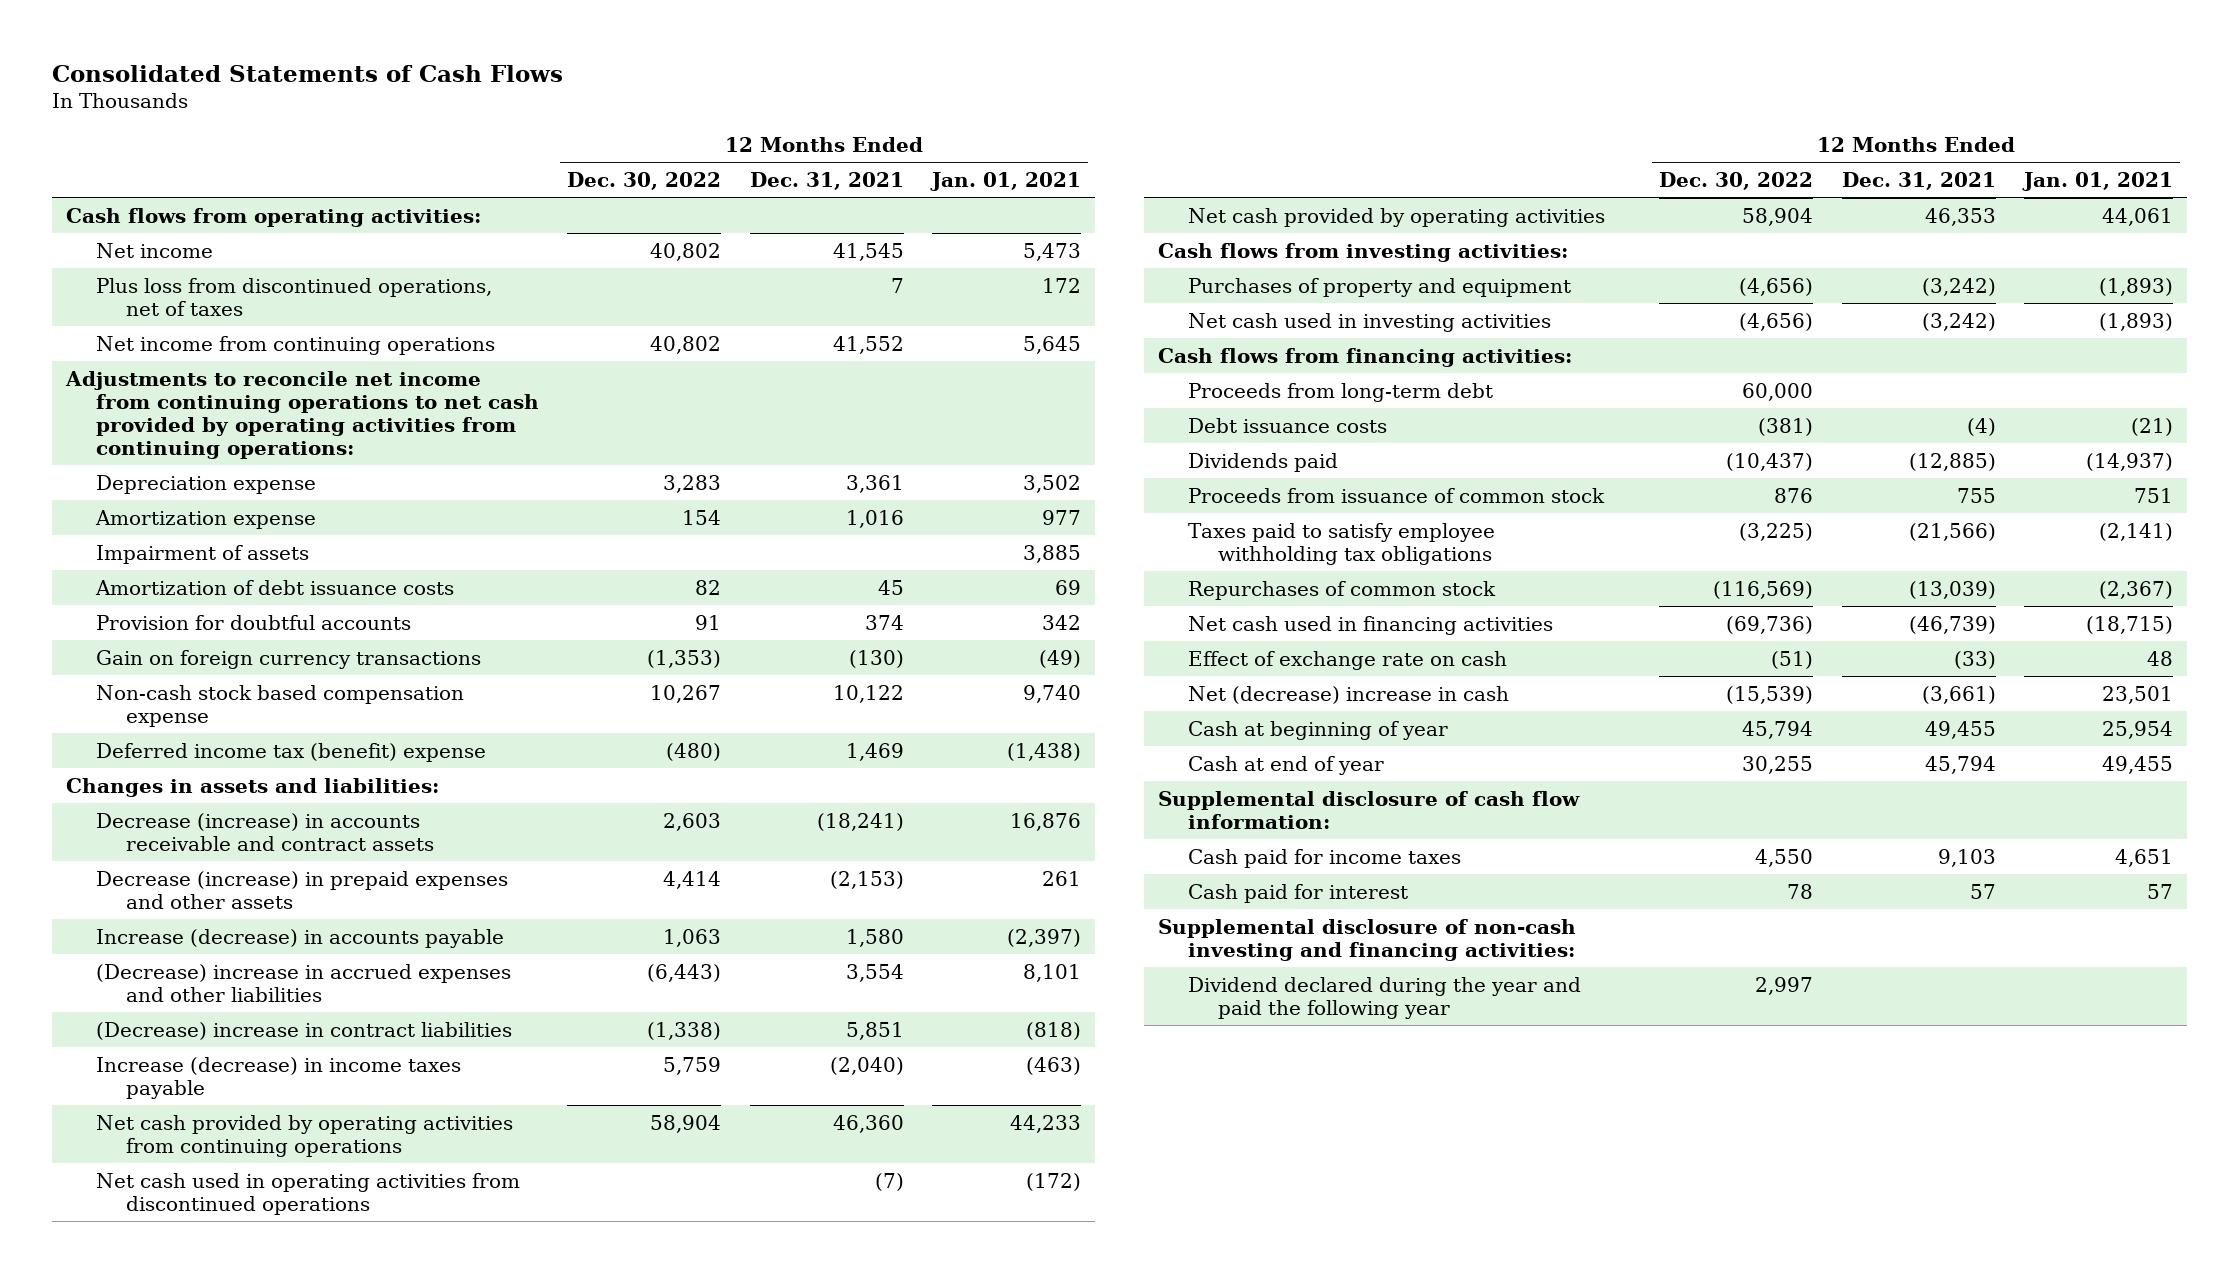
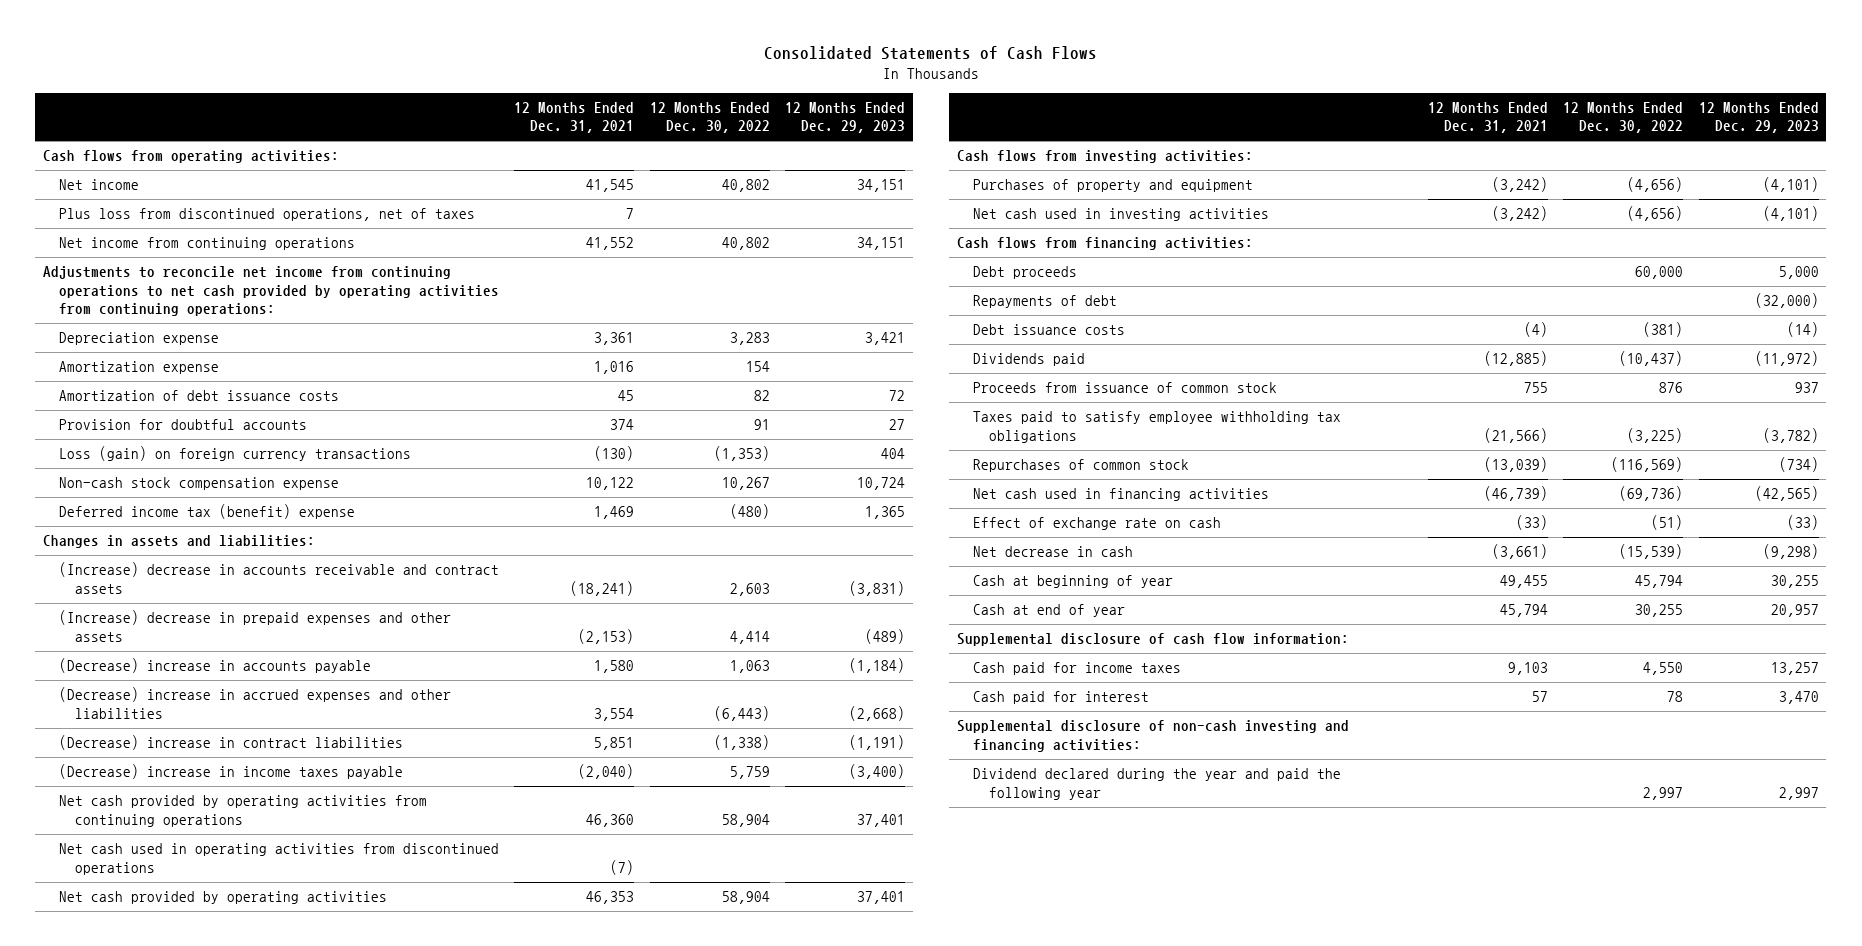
- | 12 Months Ended Dec. 30, 2022 | 12 Months Ended Dec. 31, 2021 | 12 Months Ended Jan. 01, 2021
+ | 12 Months Ended Dec. 31, 2021 | 12 Months Ended Dec. 30, 2022 | 12 Months Ended Dec. 29, 2023
- Impairment of assets | | | 3,885
- Gain on foreign currency transactions | (1,353) | (130) | (49)
- Non-cash stock based compensation expense | 10,267 | 10,122 | 9,740
+ Loss (gain) on foreign currency transactions | (130) | (1,353) | 404
+ Non-cash stock compensation expense | 10,122 | 10,267 | 10,724
- Decrease (increase) in accounts receivable and contract assets | 2,603 | (18,241) | 16,876
- Decrease (increase) in prepaid expenses and other assets | 4,414 | (2,153) | 261
- Increase (decrease) in accounts payable | 1,063 | 1,580 | (2,397)
+ (Increase) decrease in accounts receivable and contract assets | (18,241) | 2,603 | (3,831)
+ (Increase) decrease in prepaid expenses and other assets | (2,153) | 4,414 | (489)
+ (Decrease) increase in accounts payable | 1,580 | 1,063 | (1,184)
- Increase (decrease) in income taxes payable | 5,759 | (2,040) | (463)
+ (Decrease) increase in income taxes payable | (2,040) | 5,759 | (3,400)
- Proceeds from long-term debt | 60,000 | |
+ Debt proceeds | | 60,000 | 5,000
+ Repayments of debt | | | (32,000)
- Net (decrease) increase in cash | (15,539) | (3,661) | 23,501
+ Net decrease in cash | (3,661) | (15,539) | (9,298)

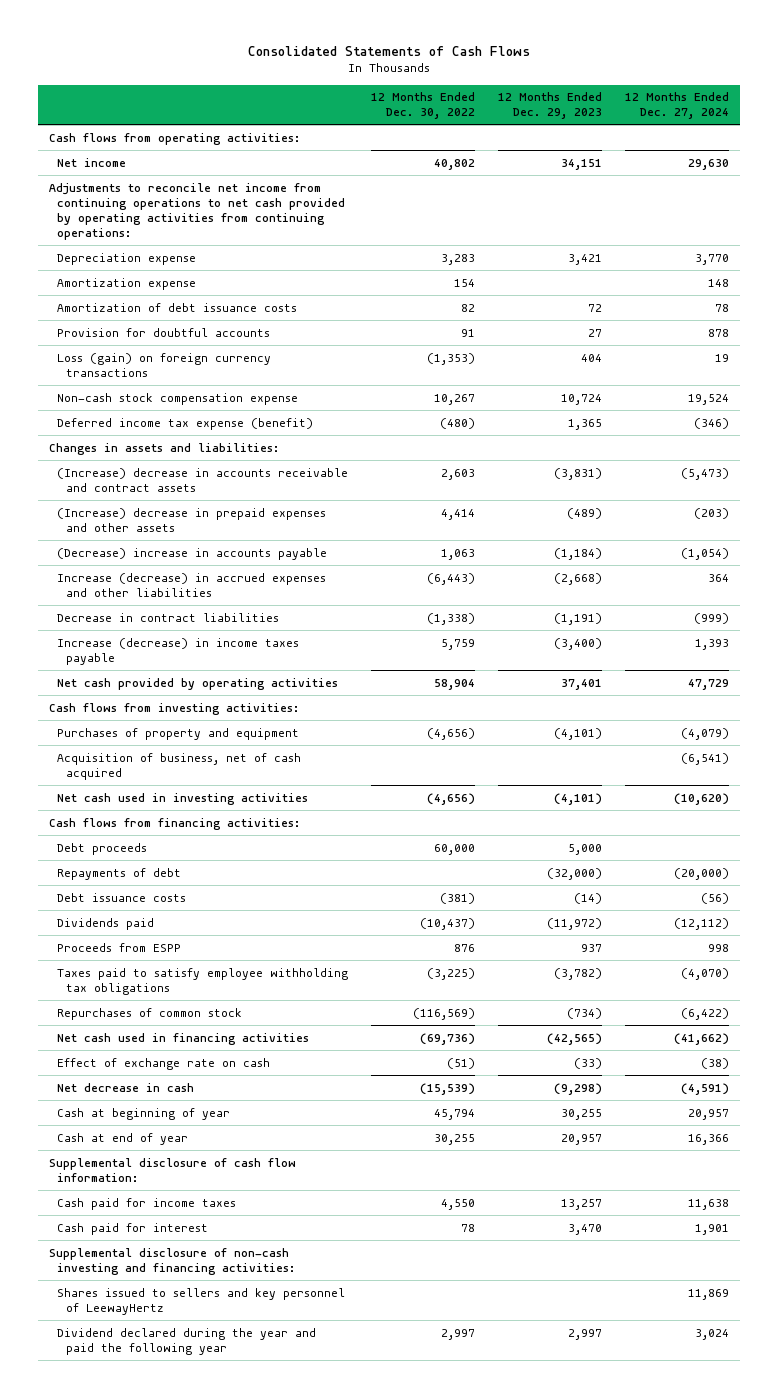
- | 12 Months Ended Dec. 31, 2021 | 12 Months Ended Dec. 30, 2022 | 12 Months Ended Dec. 29, 2023
+ | 12 Months Ended Dec. 30, 2022 | 12 Months Ended Dec. 29, 2023 | 12 Months Ended Dec. 27, 2024
- Plus loss from discontinued operations, net of taxes | 7 | |
- Net income from continuing operations | 41,552 | 40,802 | 34,151
- Deferred income tax (benefit) expense | 1,469 | (480) | 1,365
+ Deferred income tax expense (benefit) | (480) | 1,365 | (346)
- (Decrease) increase in accrued expenses and other liabilities | 3,554 | (6,443) | (2,668)
- (Decrease) increase in contract liabilities | 5,851 | (1,338) | (1,191)
- (Decrease) increase in income taxes payable | (2,040) | 5,759 | (3,400)
- Net cash provided by operating activities from continuing operations | 46,360 | 58,904 | 37,401
- Net cash used in operating activities from discontinued operations | (7) | |
+ Increase (decrease) in accrued expenses and other liabilities | (6,443) | (2,668) | 364
+ Decrease in contract liabilities | (1,338) | (1,191) | (999)
+ Increase (decrease) in income taxes payable | 5,759 | (3,400) | 1,393
+ Acquisition of business, net of cash acquired | | | (6,541)
- Proceeds from issuance of common stock | 755 | 876 | 937
+ Proceeds from ESPP | 876 | 937 | 998
+ Shares issued to sellers and key personnel of LeewayHertz | | | 11,869

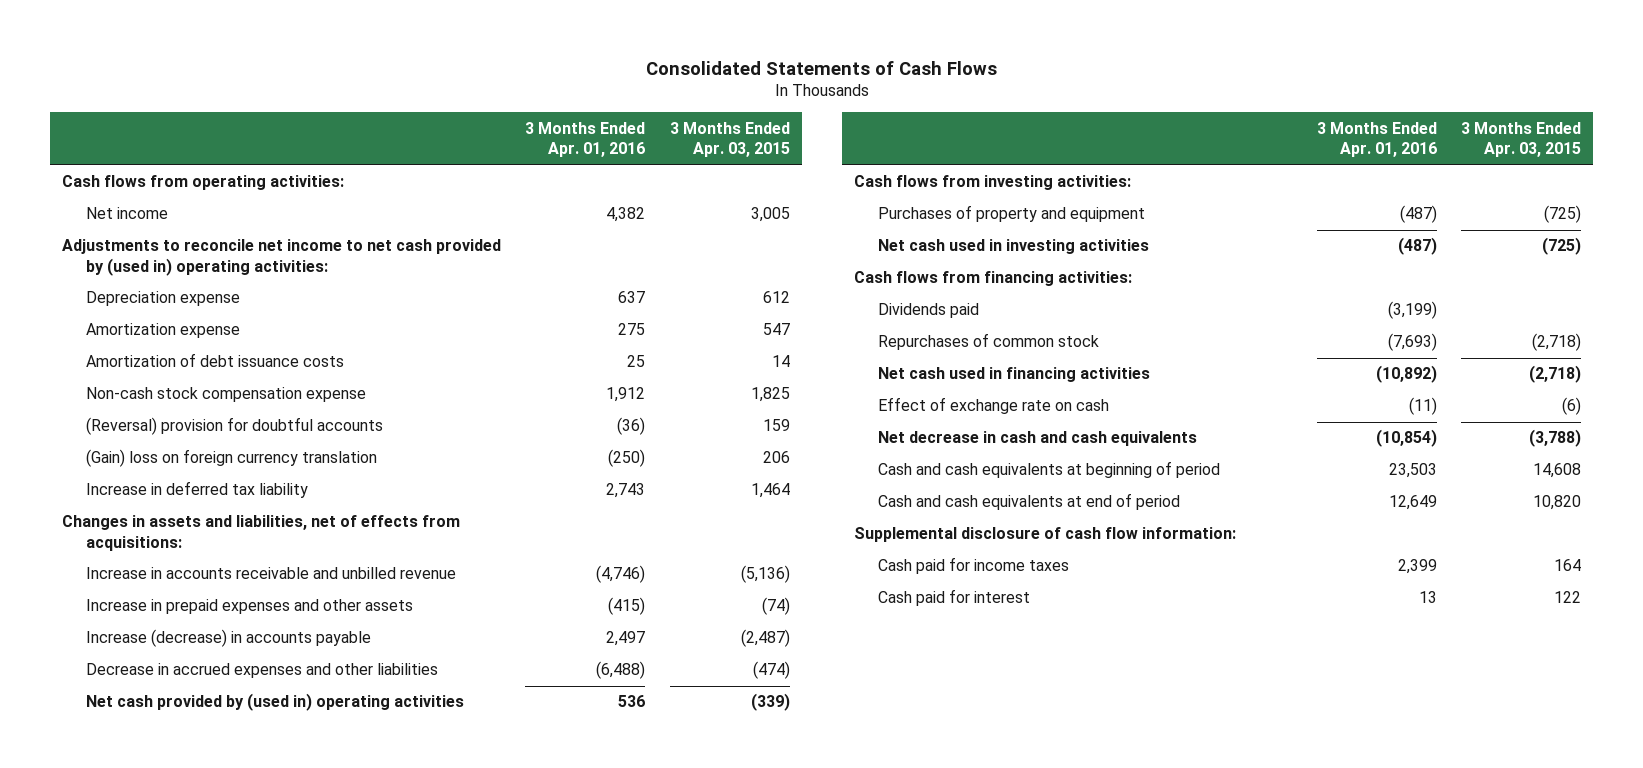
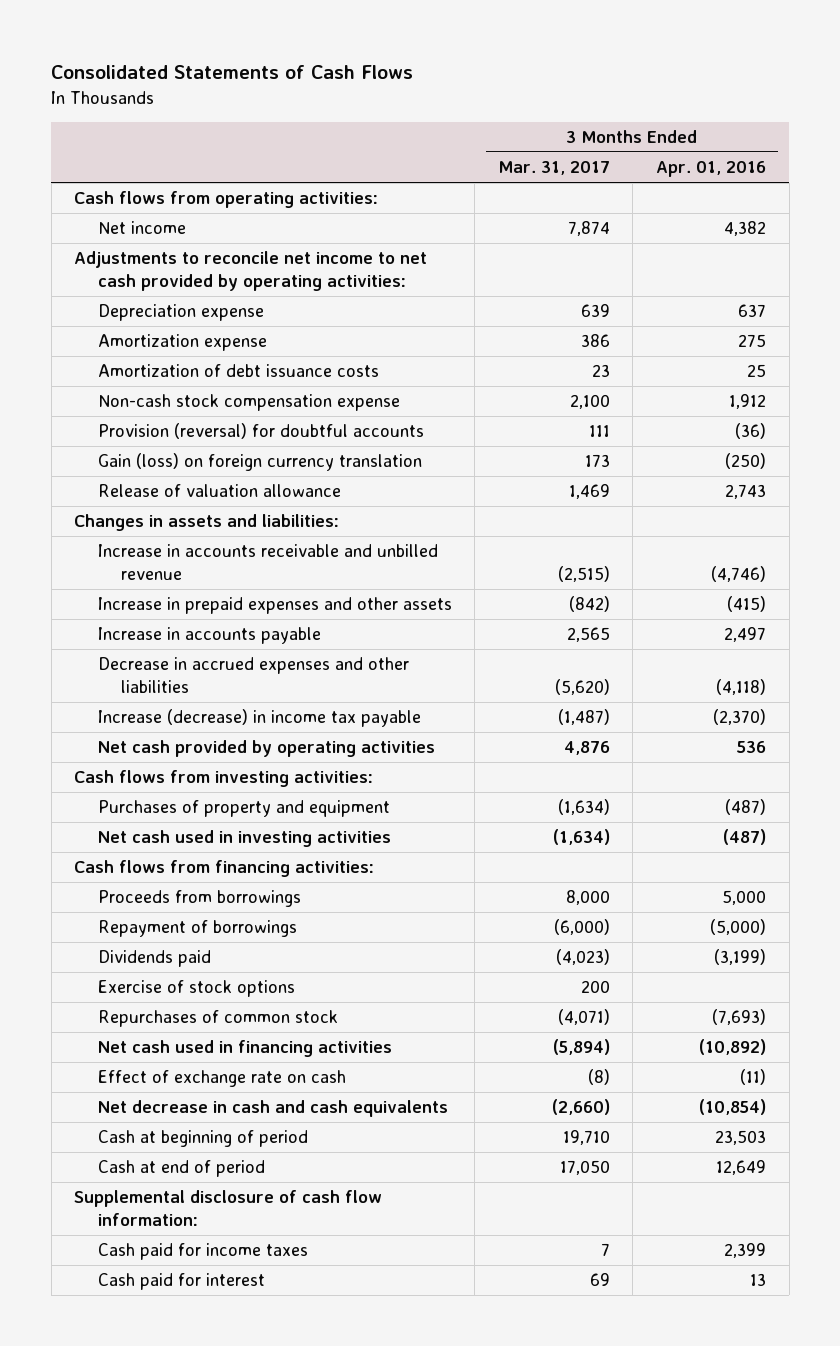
- | 3 Months Ended Apr. 01, 2016 | 3 Months Ended Apr. 03, 2015
+ | 3 Months Ended Mar. 31, 2017 | 3 Months Ended Apr. 01, 2016
- Adjustments to reconcile net income to net cash provided by (used in) operating activities:
+ Adjustments to reconcile net income to net cash provided by operating activities:
- (Reversal) provision for doubtful accounts | (36) | 159
- (Gain) loss on foreign currency translation | (250) | 206
- Increase in deferred tax liability | 2,743 | 1,464
- Changes in assets and liabilities, net of effects from acquisitions:
+ Provision (reversal) for doubtful accounts | 111 | (36)
+ Gain (loss) on foreign currency translation | 173 | (250)
+ Release of valuation allowance | 1,469 | 2,743
+ Changes in assets and liabilities:
- Increase (decrease) in accounts payable | 2,497 | (2,487)
- Decrease in accrued expenses and other liabilities | (6,488) | (474)
- Net cash provided by (used in) operating activities | 536 | (339)
+ Increase in accounts payable | 2,565 | 2,497
+ Decrease in accrued expenses and other liabilities | (5,620) | (4,118)
+ Increase (decrease) in income tax payable | (1,487) | (2,370)
+ Net cash provided by operating activities | 4,876 | 536
+ Proceeds from borrowings | 8,000 | 5,000
+ Repayment of borrowings | (6,000) | (5,000)
+ Exercise of stock options | 200 |
- Cash and cash equivalents at beginning of period | 23,503 | 14,608
- Cash and cash equivalents at end of period | 12,649 | 10,820
+ Cash at beginning of period | 19,710 | 23,503
+ Cash at end of period | 17,050 | 12,649

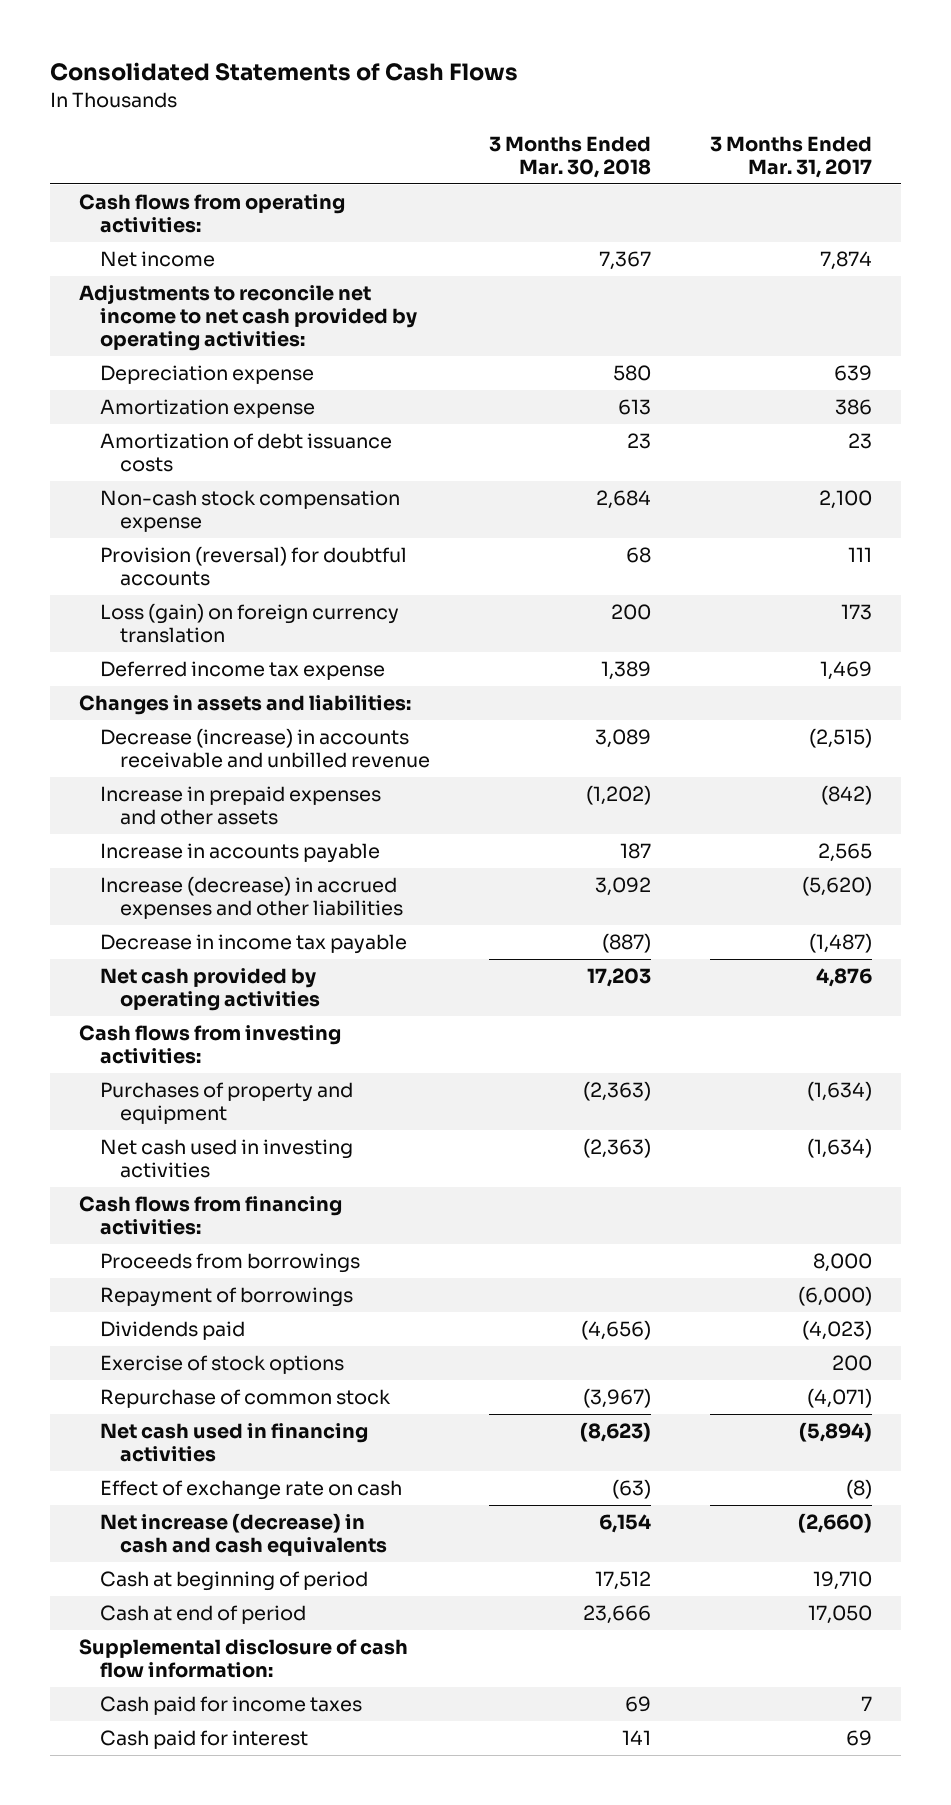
- | 3 Months Ended Mar. 31, 2017 | 3 Months Ended Apr. 01, 2016
+ | 3 Months Ended Mar. 30, 2018 | 3 Months Ended Mar. 31, 2017
- Gain (loss) on foreign currency translation | 173 | (250)
- Release of valuation allowance | 1,469 | 2,743
+ Loss (gain) on foreign currency translation | 200 | 173
+ Deferred income tax expense | 1,389 | 1,469
- Increase in accounts receivable and unbilled revenue | (2,515) | (4,746)
+ Decrease (increase) in accounts receivable and unbilled revenue | 3,089 | (2,515)
- Decrease in accrued expenses and other liabilities | (5,620) | (4,118)
- Increase (decrease) in income tax payable | (1,487) | (2,370)
+ Increase (decrease) in accrued expenses and other liabilities | 3,092 | (5,620)
+ Decrease in income tax payable | (887) | (1,487)
- Repurchases of common stock | (4,071) | (7,693)
+ Repurchase of common stock | (3,967) | (4,071)
- Net decrease in cash and cash equivalents | (2,660) | (10,854)
+ Net increase (decrease) in cash and cash equivalents | 6,154 | (2,660)

